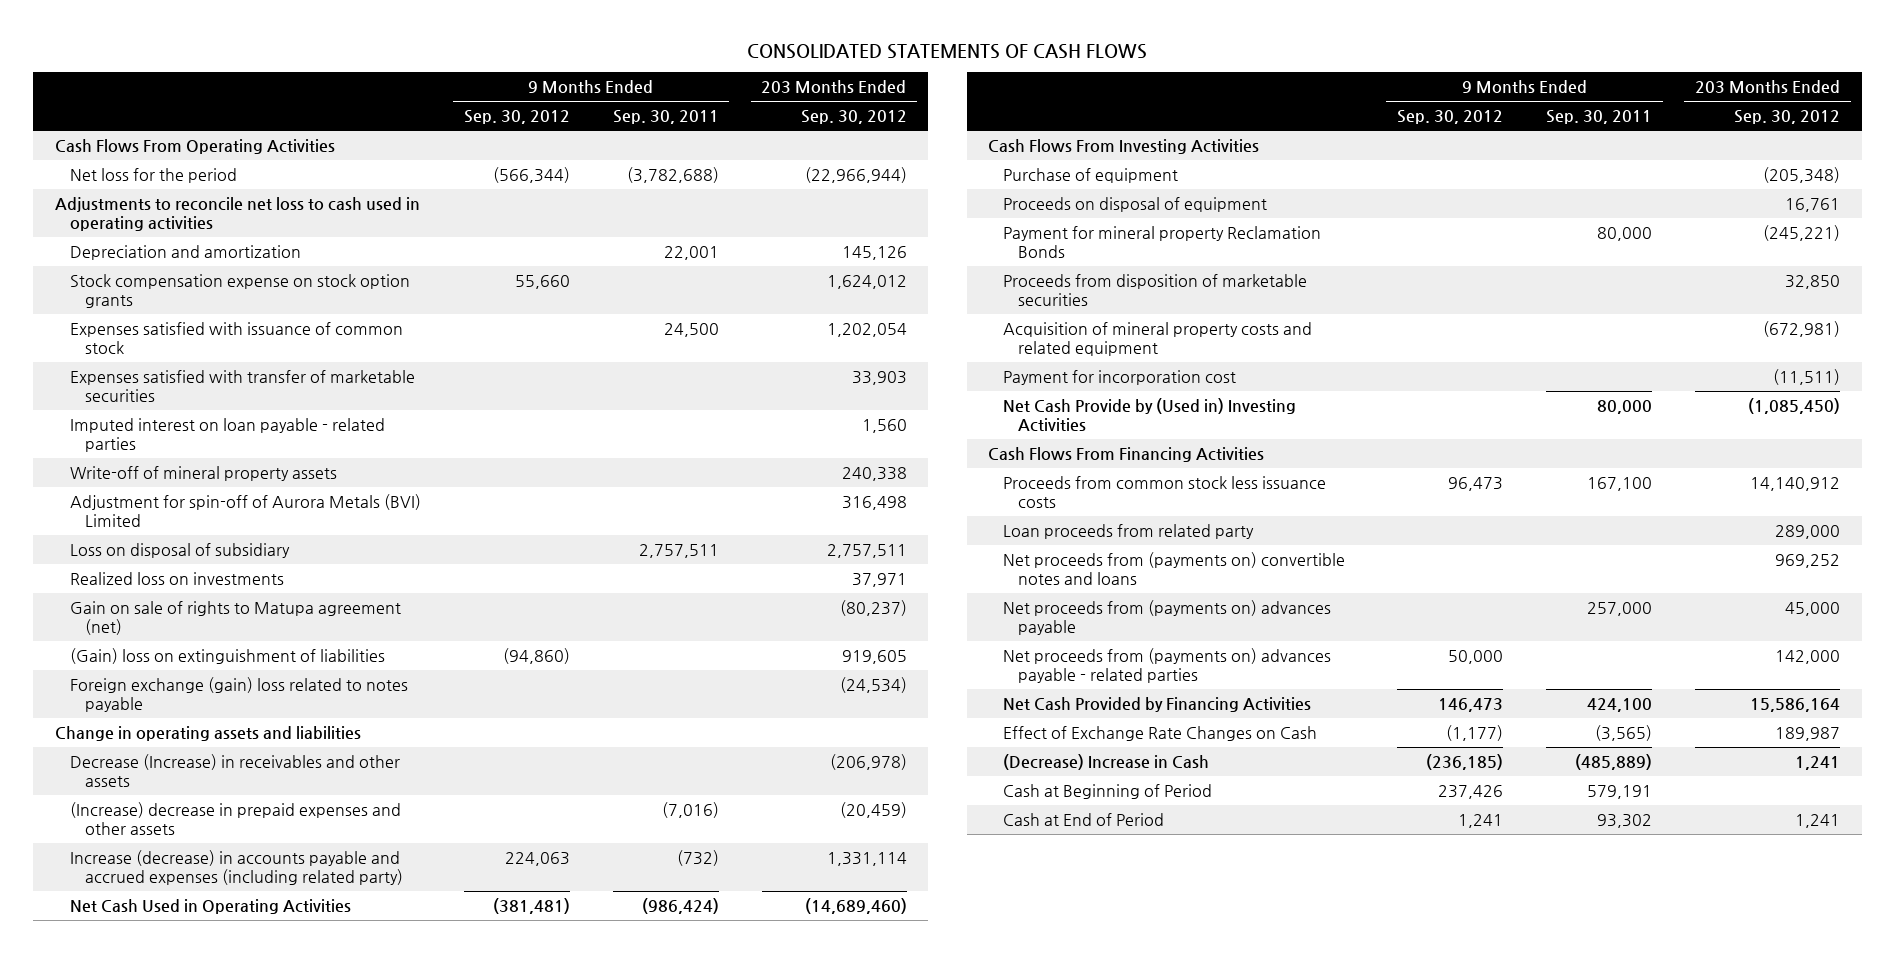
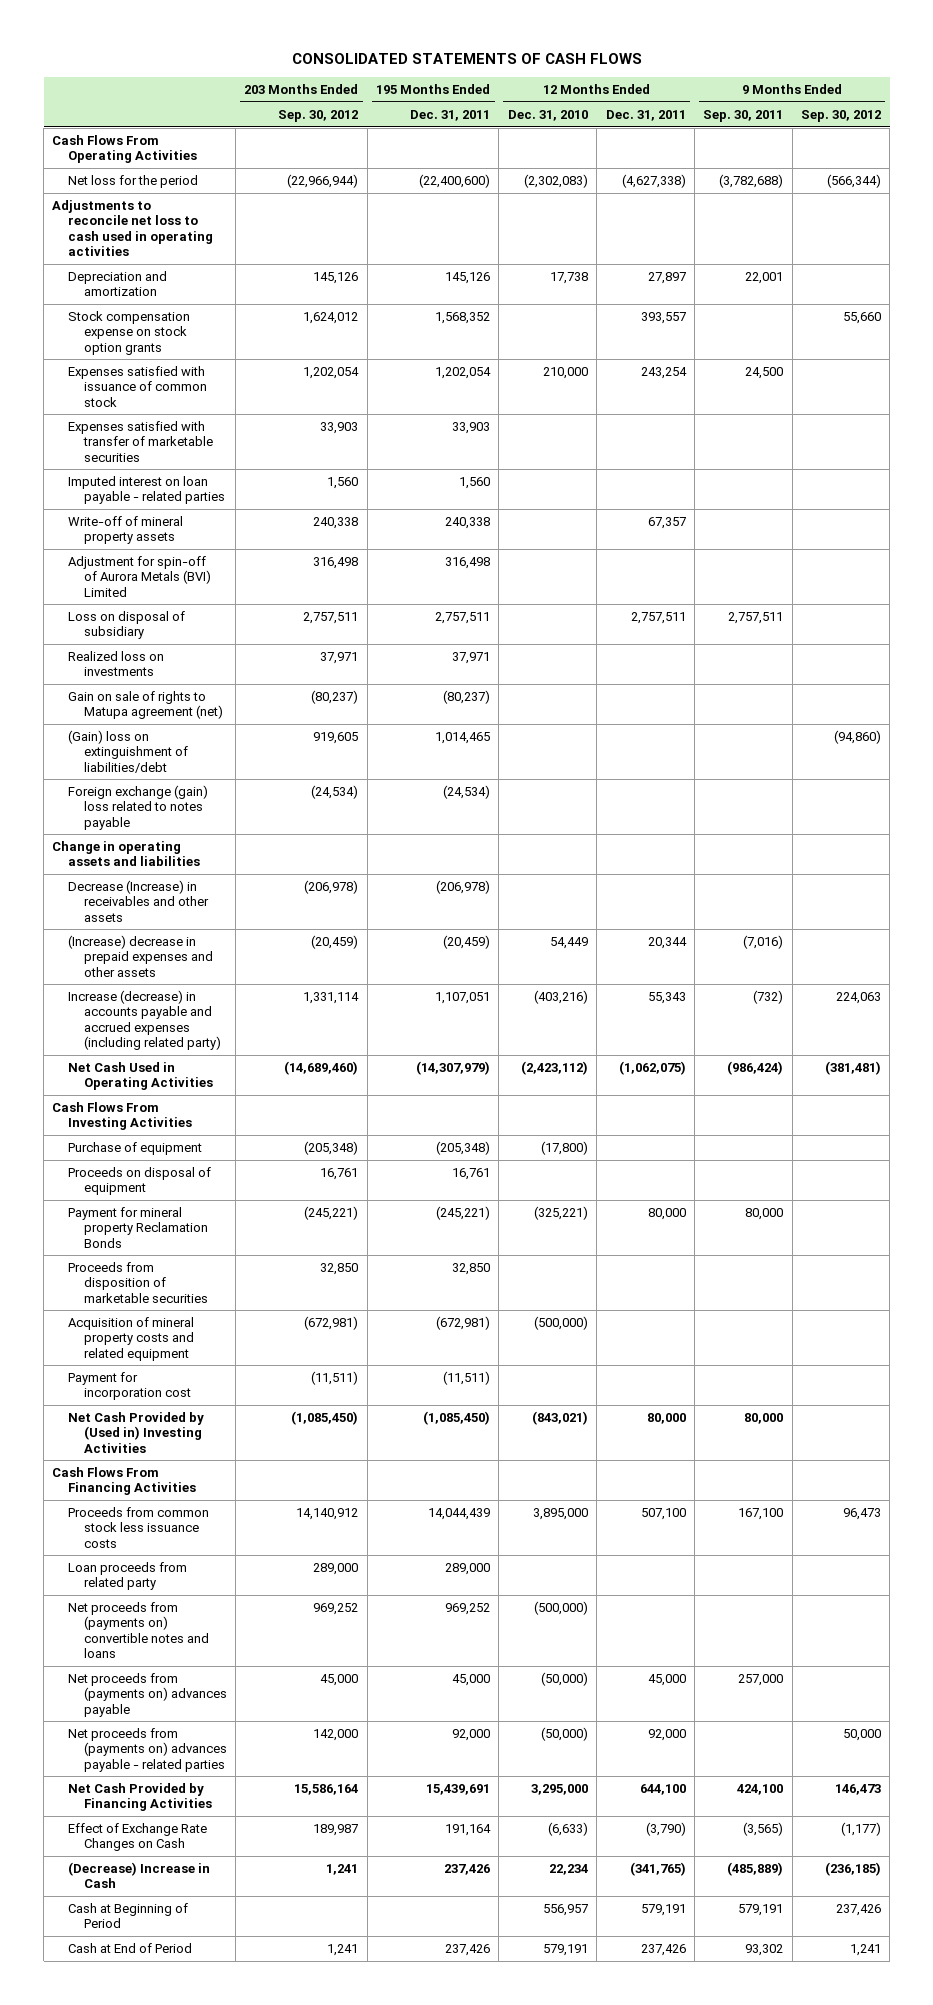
- | 9 Months Ended Sep. 30, 2012 | 9 Months Ended Sep. 30, 2011 | 203 Months Ended Sep. 30, 2012
+ | 203 Months Ended Sep. 30, 2012 | 195 Months Ended Dec. 31, 2011 | 12 Months Ended Dec. 31, 2010 | 12 Months Ended Dec. 31, 2011 | 9 Months Ended Sep. 30, 2011 | 9 Months Ended Sep. 30, 2012
- (Gain) loss on extinguishment of liabilities | (94,860) | | 919,605
+ (Gain) loss on extinguishment of liabilities/debt | 919,605 | 1,014,465 | | | | (94,860)
- Net Cash Provide by (Used in) Investing Activities | | 80,000 | (1,085,450)
+ Net Cash Provided by (Used in) Investing Activities | (1,085,450) | (1,085,450) | (843,021) | 80,000 | 80,000 |

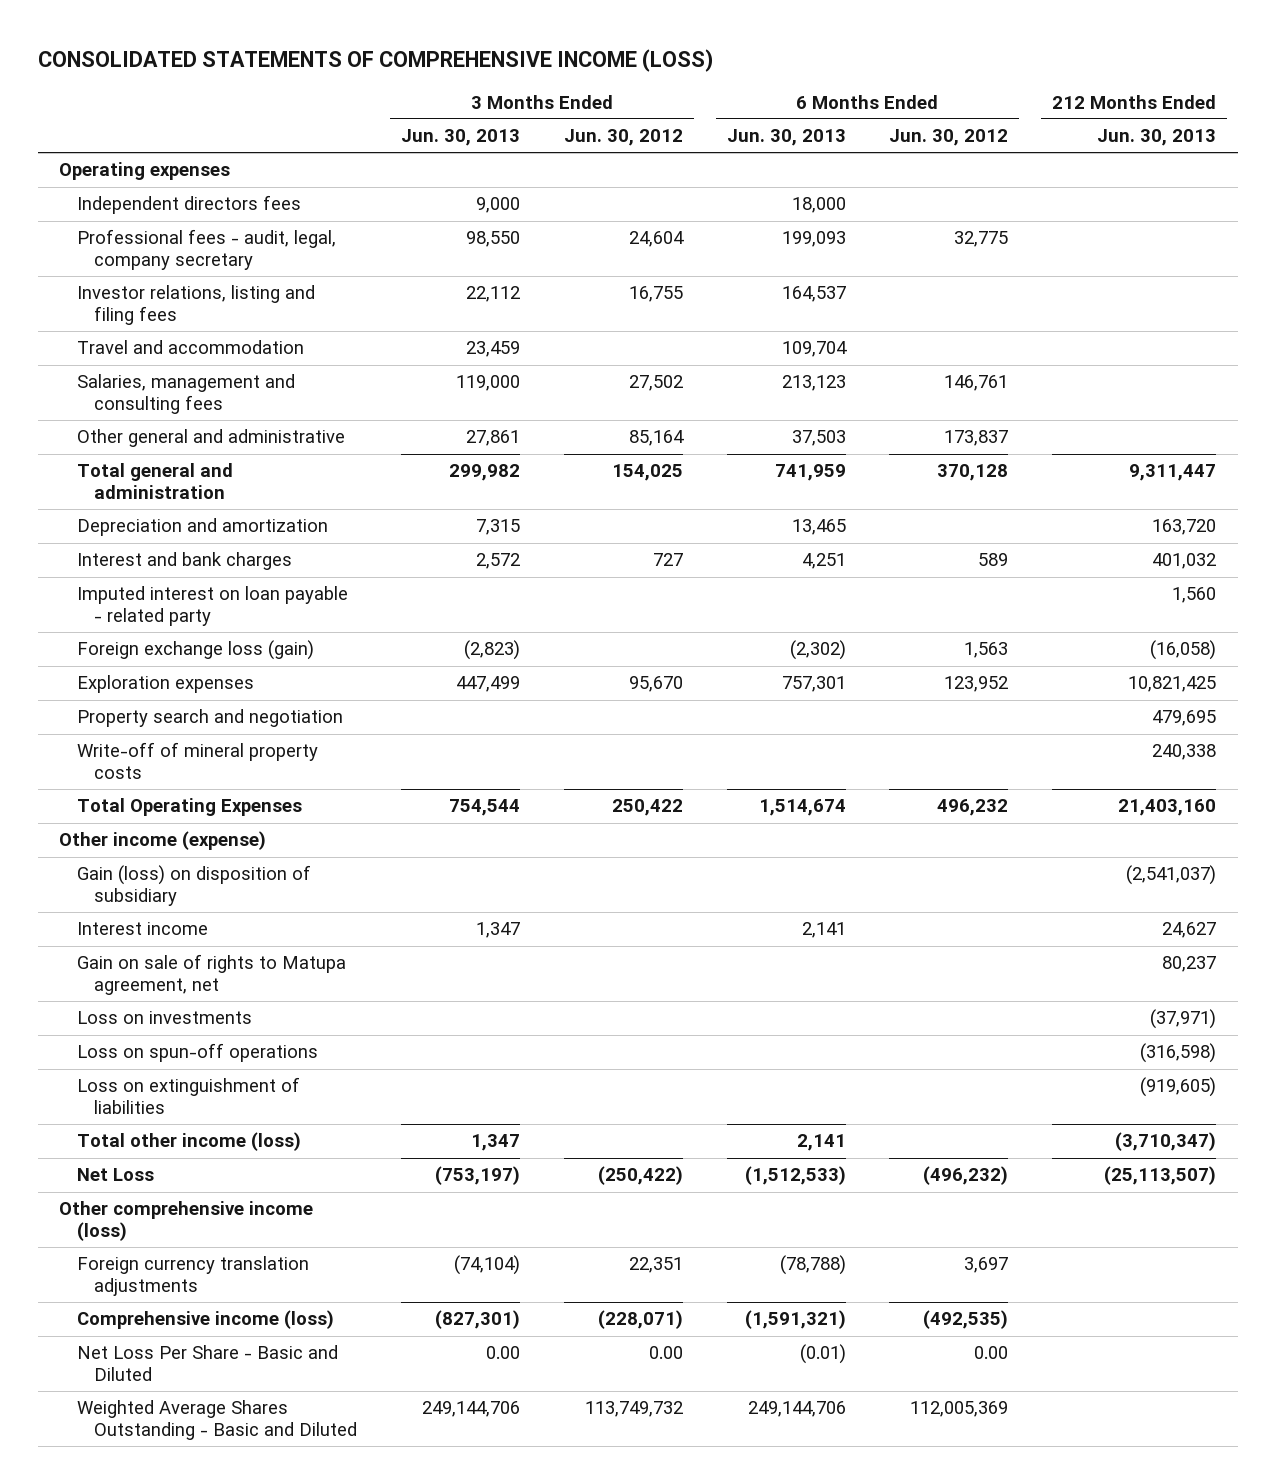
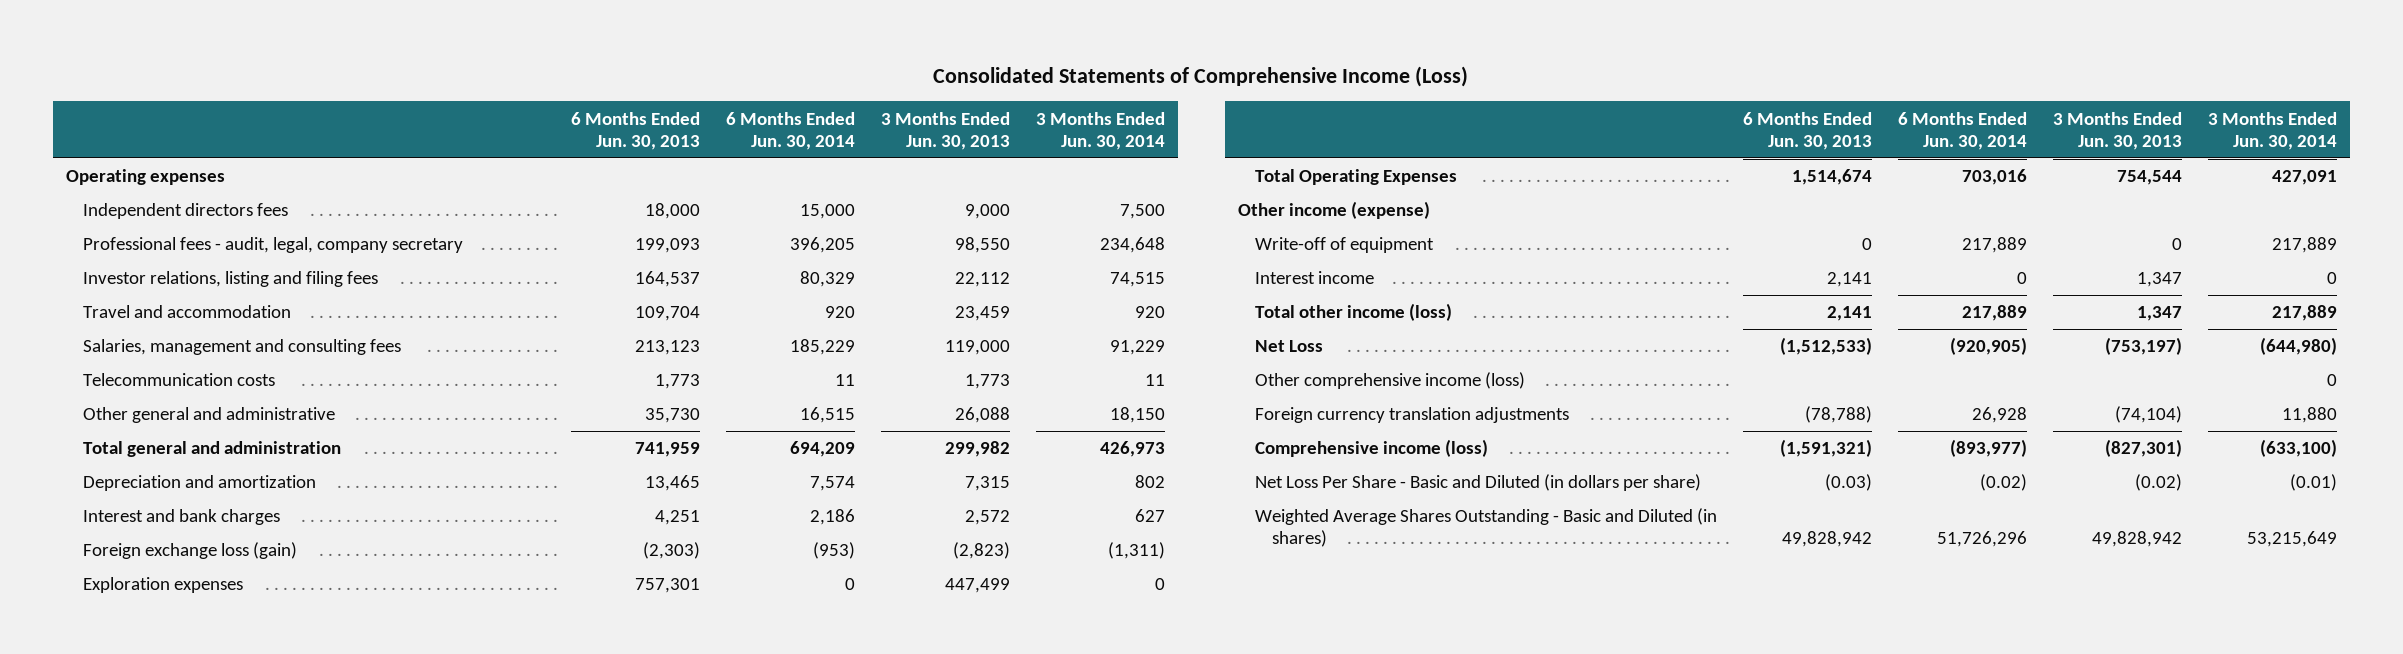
- CONSOLIDATED STATEMENTS OF COMPREHENSIVE INCOME (LOSS)
+ Consolidated Statements of Comprehensive Income (Loss)
- | 3 Months Ended Jun. 30, 2013 | 3 Months Ended Jun. 30, 2012 | 6 Months Ended Jun. 30, 2013 | 6 Months Ended Jun. 30, 2012 | 212 Months Ended Jun. 30, 2013
+ | 6 Months Ended Jun. 30, 2013 | 6 Months Ended Jun. 30, 2014 | 3 Months Ended Jun. 30, 2013 | 3 Months Ended Jun. 30, 2014
- Other general and administrative | 27,861 | 85,164 | 37,503 | 173,837 |
+ Telecommunication costs | 1,773 | 11 | 1,773 | 11
+ Other general and administrative | 35,730 | 16,515 | 26,088 | 18,150
- Imputed interest on loan payable - related party | | | | | 1,560
- Foreign exchange loss (gain) | (2,823) | | (2,302) | 1,563 | (16,058)
+ Foreign exchange loss (gain) | (2,303) | (953) | (2,823) | (1,311)
- Property search and negotiation | | | | | 479,695
- Write-off of mineral property costs | | | | | 240,338
- Gain (loss) on disposition of subsidiary | | | | | (2,541,037)
+ Write-off of equipment | 0 | 217,889 | 0 | 217,889
- Gain on sale of rights to Matupa agreement, net | | | | | 80,237
- Loss on investments | | | | | (37,971)
- Loss on spun-off operations | | | | | (316,598)
- Loss on extinguishment of liabilities | | | | | (919,605)
- Net Loss Per Share - Basic and Diluted | 0.00 | 0.00 | (0.01) | 0.00 |
- Weighted Average Shares Outstanding - Basic and Diluted | 249,144,706 | 113,749,732 | 249,144,706 | 112,005,369 |
+ Net Loss Per Share - Basic and Diluted (in dollars per share) | (0.03) | (0.02) | (0.02) | (0.01)
+ Weighted Average Shares Outstanding - Basic and Diluted (in shares) | 49,828,942 | 51,726,296 | 49,828,942 | 53,215,649

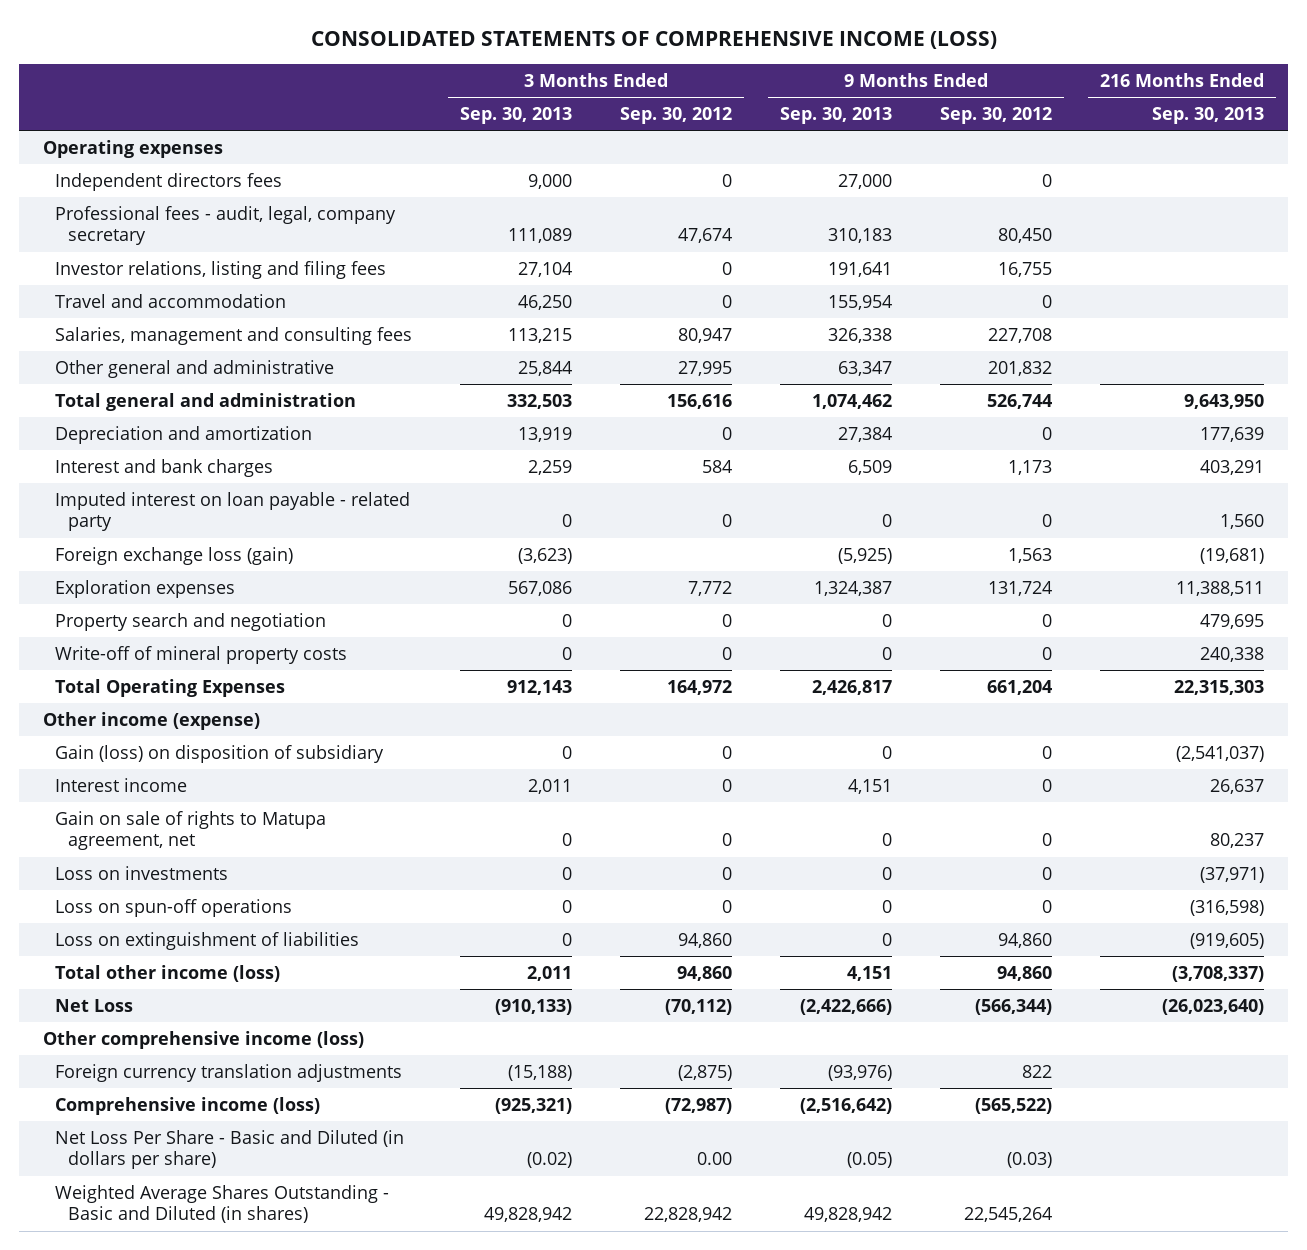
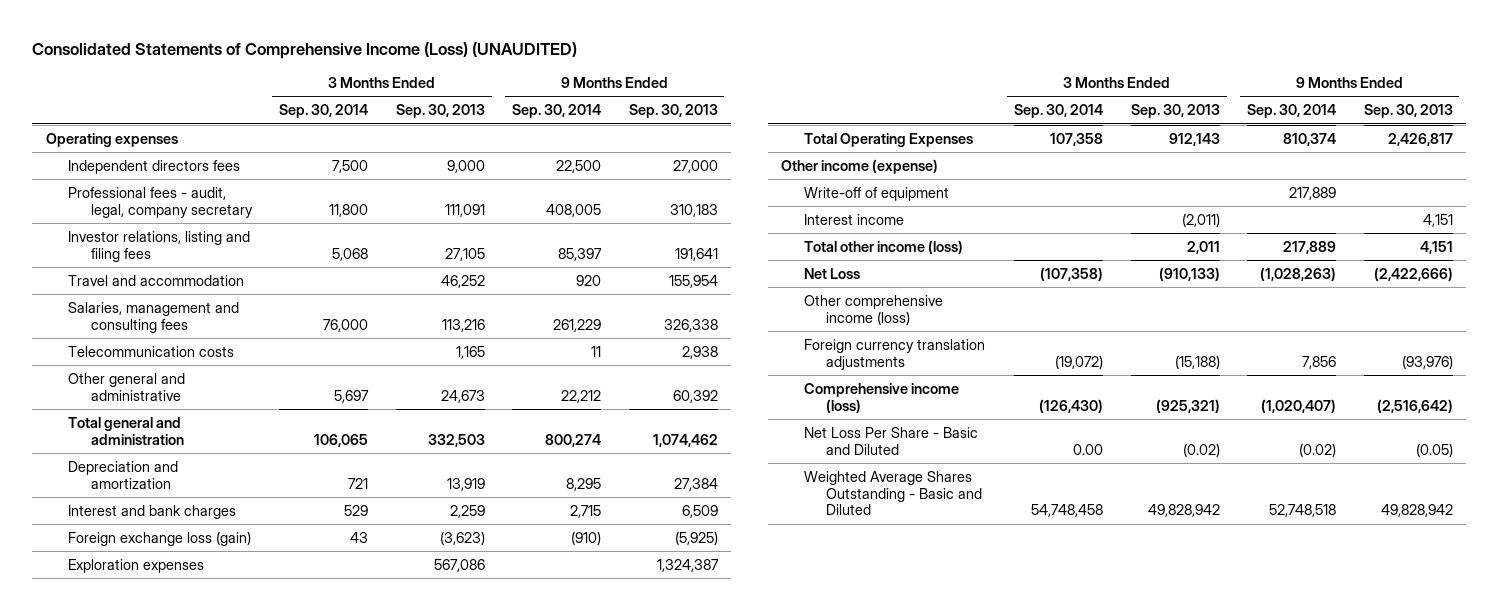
- CONSOLIDATED STATEMENTS OF COMPREHENSIVE INCOME (LOSS)
+ Consolidated Statements of Comprehensive Income (Loss) (UNAUDITED)
- | 3 Months Ended Sep. 30, 2013 | 3 Months Ended Sep. 30, 2012 | 9 Months Ended Sep. 30, 2013 | 9 Months Ended Sep. 30, 2012 | 216 Months Ended Sep. 30, 2013
+ | 3 Months Ended Sep. 30, 2014 | 3 Months Ended Sep. 30, 2013 | 9 Months Ended Sep. 30, 2014 | 9 Months Ended Sep. 30, 2013
- Professional fees - audit, legal, company secretary | 111,089 | 47,674 | 310,183 | 80,450 |
- Investor relations, listing and filing fees | 27,104 | 0 | 191,641 | 16,755 |
- Travel and accommodation | 46,250 | 0 | 155,954 | 0 |
- Salaries, management and consulting fees | 113,215 | 80,947 | 326,338 | 227,708 |
- Other general and administrative | 25,844 | 27,995 | 63,347 | 201,832 |
+ Professional fees - audit, legal, company secretary | 11,800 | 111,091 | 408,005 | 310,183
+ Investor relations, listing and filing fees | 5,068 | 27,105 | 85,397 | 191,641
+ Travel and accommodation | | 46,252 | 920 | 155,954
+ Salaries, management and consulting fees | 76,000 | 113,216 | 261,229 | 326,338
+ Telecommunication costs | | 1,165 | 11 | 2,938
+ Other general and administrative | 5,697 | 24,673 | 22,212 | 60,392
- Imputed interest on loan payable - related party | 0 | 0 | 0 | 0 | 1,560
- Property search and negotiation | 0 | 0 | 0 | 0 | 479,695
- Write-off of mineral property costs | 0 | 0 | 0 | 0 | 240,338
- Gain (loss) on disposition of subsidiary | 0 | 0 | 0 | 0 | (2,541,037)
- Interest income | 2,011 | 0 | 4,151 | 0 | 26,637
- Gain on sale of rights to Matupa agreement, net | 0 | 0 | 0 | 0 | 80,237
- Loss on investments | 0 | 0 | 0 | 0 | (37,971)
- Loss on spun-off operations | 0 | 0 | 0 | 0 | (316,598)
- Loss on extinguishment of liabilities | 0 | 94,860 | 0 | 94,860 | (919,605)
+ Write-off of equipment | | | 217,889 |
+ Interest income | | (2,011) | | 4,151
- Net Loss Per Share - Basic and Diluted (in dollars per share) | (0.02) | 0.00 | (0.05) | (0.03) |
- Weighted Average Shares Outstanding - Basic and Diluted (in shares) | 49,828,942 | 22,828,942 | 49,828,942 | 22,545,264 |
+ Net Loss Per Share - Basic and Diluted | 0.00 | (0.02) | (0.02) | (0.05)
+ Weighted Average Shares Outstanding - Basic and Diluted | 54,748,458 | 49,828,942 | 52,748,518 | 49,828,942

